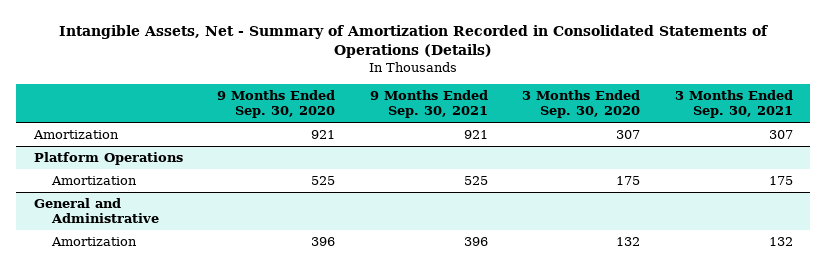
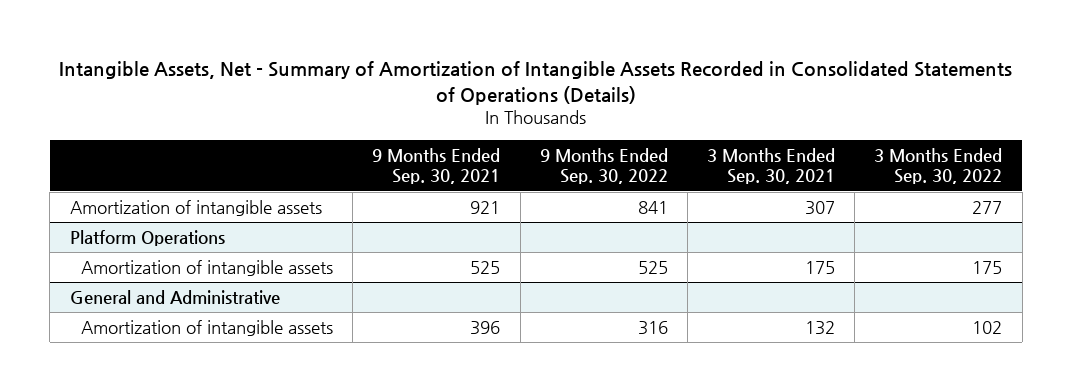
- Intangible Assets, Net - Summary of Amortization Recorded in Consolidated Statements of Operations (Details)
+ Intangible Assets, Net - Summary of Amortization of Intangible Assets Recorded in Consolidated Statements of Operations (Details)
- | 9 Months Ended Sep. 30, 2020 | 9 Months Ended Sep. 30, 2021 | 3 Months Ended Sep. 30, 2020 | 3 Months Ended Sep. 30, 2021
+ | 9 Months Ended Sep. 30, 2021 | 9 Months Ended Sep. 30, 2022 | 3 Months Ended Sep. 30, 2021 | 3 Months Ended Sep. 30, 2022
- Amortization | 921 | 921 | 307 | 307
+ Amortization of intangible assets | 921 | 841 | 307 | 277
@ Platform Operations
- Amortization | 525 | 525 | 175 | 175
+ Amortization of intangible assets | 525 | 525 | 175 | 175
@ General and Administrative
- Amortization | 396 | 396 | 132 | 132
+ Amortization of intangible assets | 396 | 316 | 132 | 102

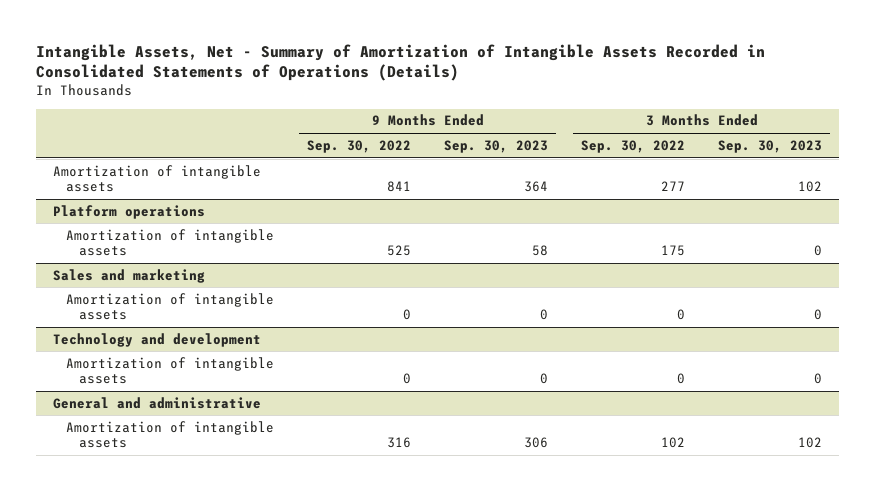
- | 9 Months Ended Sep. 30, 2021 | 9 Months Ended Sep. 30, 2022 | 3 Months Ended Sep. 30, 2021 | 3 Months Ended Sep. 30, 2022
+ | 9 Months Ended Sep. 30, 2022 | 9 Months Ended Sep. 30, 2023 | 3 Months Ended Sep. 30, 2022 | 3 Months Ended Sep. 30, 2023
- Platform Operations
+ Platform operations
- General and Administrative
+ Sales and marketing
+ Amortization of intangible assets | 0 | 0 | 0 | 0
+ Technology and development
+ Amortization of intangible assets | 0 | 0 | 0 | 0
+ General and administrative

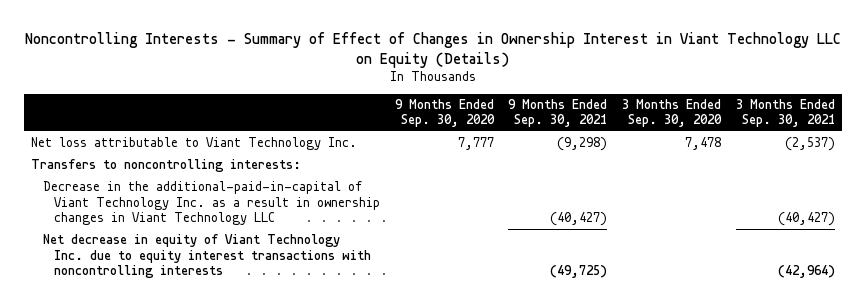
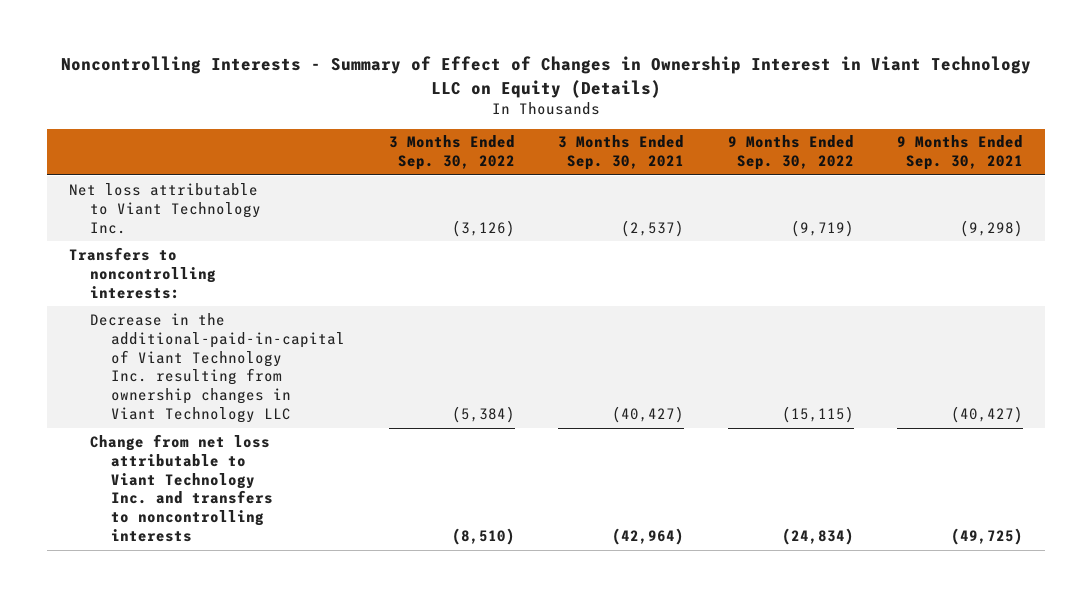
- | 9 Months Ended Sep. 30, 2020 | 9 Months Ended Sep. 30, 2021 | 3 Months Ended Sep. 30, 2020 | 3 Months Ended Sep. 30, 2021
+ | 3 Months Ended Sep. 30, 2022 | 3 Months Ended Sep. 30, 2021 | 9 Months Ended Sep. 30, 2022 | 9 Months Ended Sep. 30, 2021
- Decrease in the additional-paid-in-capital of Viant Technology Inc. as a result in ownership changes in Viant Technology LLC | | (40,427) | | (40,427)
- Net decrease in equity of Viant Technology Inc. due to equity interest transactions with noncontrolling interests | | (49,725) | | (42,964)
+ Decrease in the additional-paid-in-capital of Viant Technology Inc. resulting from ownership changes in Viant Technology LLC | (5,384) | (40,427) | (15,115) | (40,427)
+ Change from net loss attributable to Viant Technology Inc. and transfers to noncontrolling interests | (8,510) | (42,964) | (24,834) | (49,725)

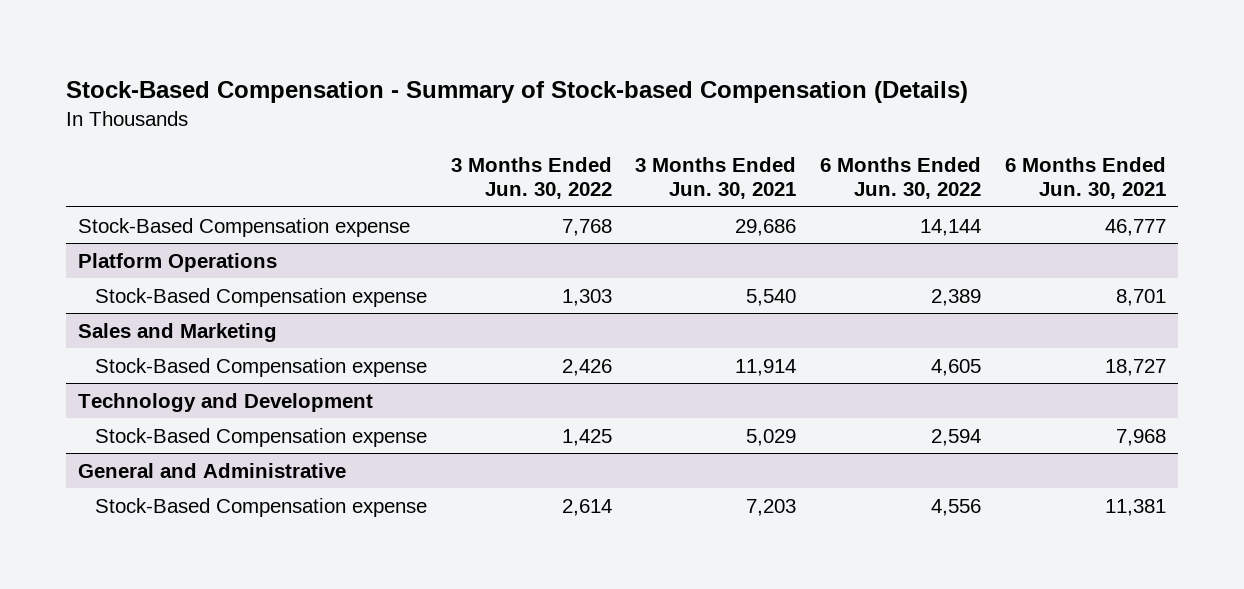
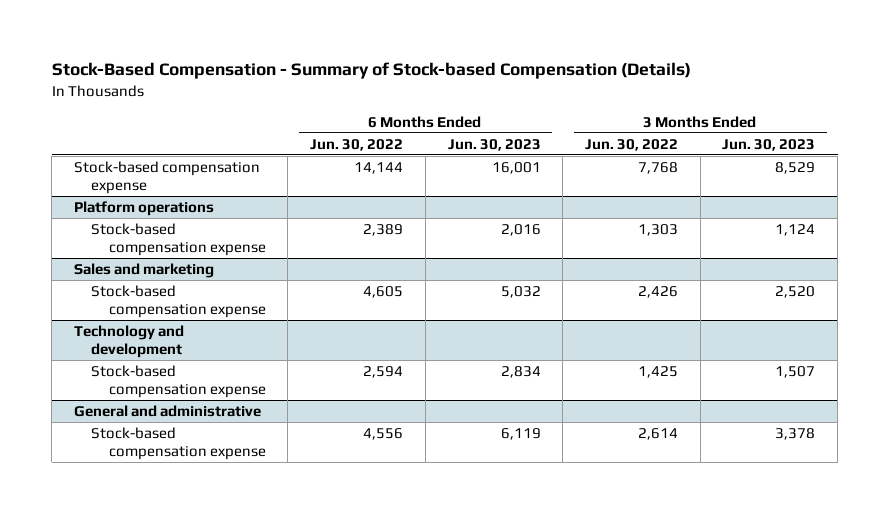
- | 3 Months Ended Jun. 30, 2022 | 3 Months Ended Jun. 30, 2021 | 6 Months Ended Jun. 30, 2022 | 6 Months Ended Jun. 30, 2021
+ | 6 Months Ended Jun. 30, 2022 | 6 Months Ended Jun. 30, 2023 | 3 Months Ended Jun. 30, 2022 | 3 Months Ended Jun. 30, 2023
- Stock-Based Compensation expense | 7,768 | 29,686 | 14,144 | 46,777
- Platform Operations
- Stock-Based Compensation expense | 1,303 | 5,540 | 2,389 | 8,701
- Sales and Marketing
- Stock-Based Compensation expense | 2,426 | 11,914 | 4,605 | 18,727
- Technology and Development
- Stock-Based Compensation expense | 1,425 | 5,029 | 2,594 | 7,968
- General and Administrative
- Stock-Based Compensation expense | 2,614 | 7,203 | 4,556 | 11,381
+ Stock-based compensation expense | 14,144 | 16,001 | 7,768 | 8,529
+ Platform operations
+ Stock-based compensation expense | 2,389 | 2,016 | 1,303 | 1,124
+ Sales and marketing
+ Stock-based compensation expense | 4,605 | 5,032 | 2,426 | 2,520
+ Technology and development
+ Stock-based compensation expense | 2,594 | 2,834 | 1,425 | 1,507
+ General and administrative
+ Stock-based compensation expense | 4,556 | 6,119 | 2,614 | 3,378

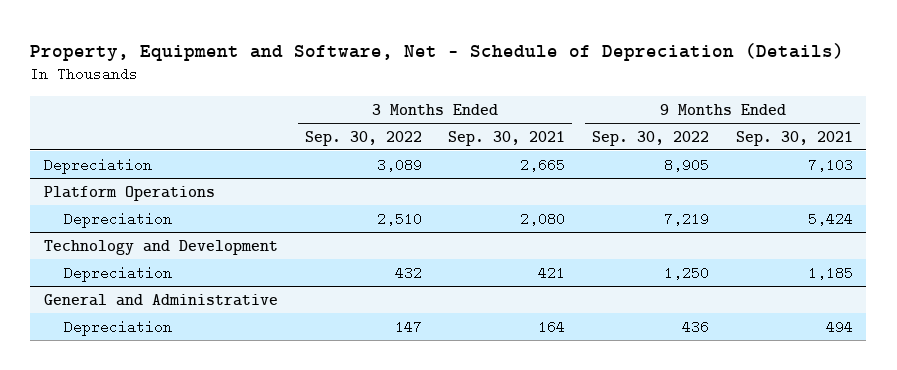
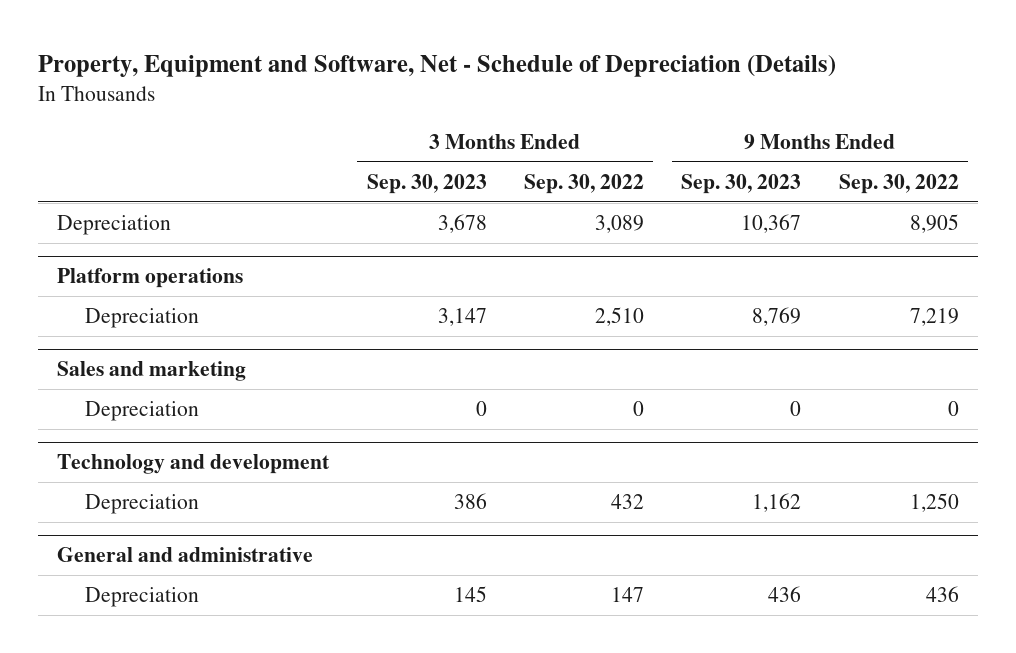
- | 3 Months Ended Sep. 30, 2022 | 3 Months Ended Sep. 30, 2021 | 9 Months Ended Sep. 30, 2022 | 9 Months Ended Sep. 30, 2021
+ | 3 Months Ended Sep. 30, 2023 | 3 Months Ended Sep. 30, 2022 | 9 Months Ended Sep. 30, 2023 | 9 Months Ended Sep. 30, 2022
- Platform Operations
+ Platform operations
- Technology and Development
+ Sales and marketing
+ Depreciation | 0 | 0 | 0 | 0
+ Technology and development
- General and Administrative
+ General and administrative

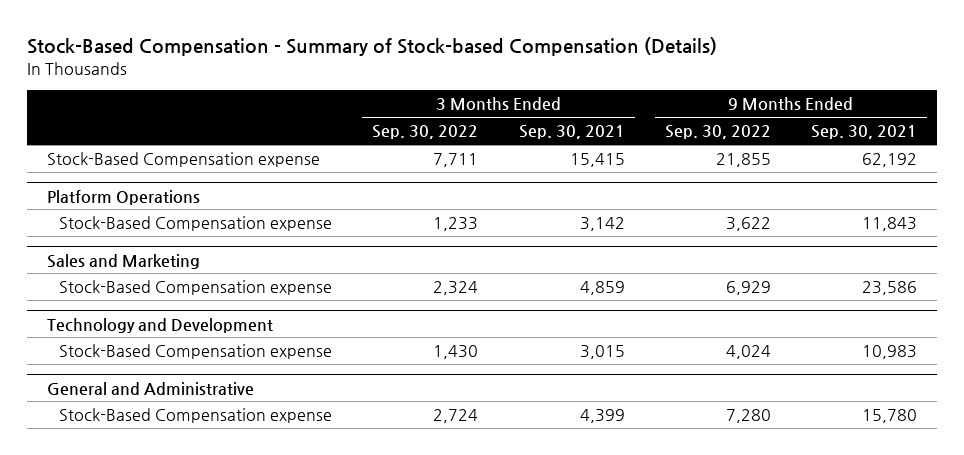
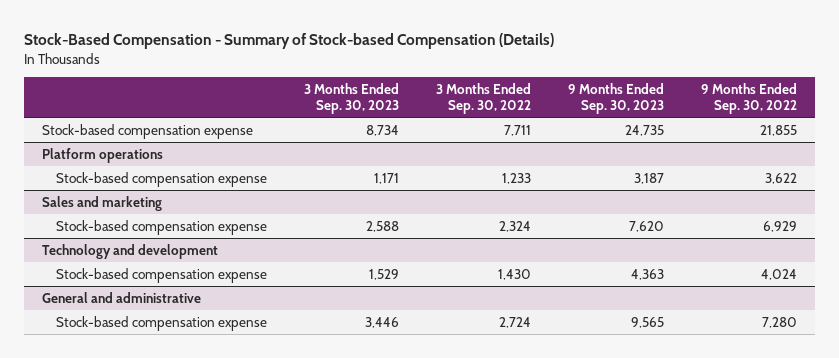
- | 3 Months Ended Sep. 30, 2022 | 3 Months Ended Sep. 30, 2021 | 9 Months Ended Sep. 30, 2022 | 9 Months Ended Sep. 30, 2021
+ | 3 Months Ended Sep. 30, 2023 | 3 Months Ended Sep. 30, 2022 | 9 Months Ended Sep. 30, 2023 | 9 Months Ended Sep. 30, 2022
- Stock-Based Compensation expense | 7,711 | 15,415 | 21,855 | 62,192
- Platform Operations
- Stock-Based Compensation expense | 1,233 | 3,142 | 3,622 | 11,843
- Sales and Marketing
- Stock-Based Compensation expense | 2,324 | 4,859 | 6,929 | 23,586
- Technology and Development
- Stock-Based Compensation expense | 1,430 | 3,015 | 4,024 | 10,983
- General and Administrative
- Stock-Based Compensation expense | 2,724 | 4,399 | 7,280 | 15,780
+ Stock-based compensation expense | 8,734 | 7,711 | 24,735 | 21,855
+ Platform operations
+ Stock-based compensation expense | 1,171 | 1,233 | 3,187 | 3,622
+ Sales and marketing
+ Stock-based compensation expense | 2,588 | 2,324 | 7,620 | 6,929
+ Technology and development
+ Stock-based compensation expense | 1,529 | 1,430 | 4,363 | 4,024
+ General and administrative
+ Stock-based compensation expense | 3,446 | 2,724 | 9,565 | 7,280

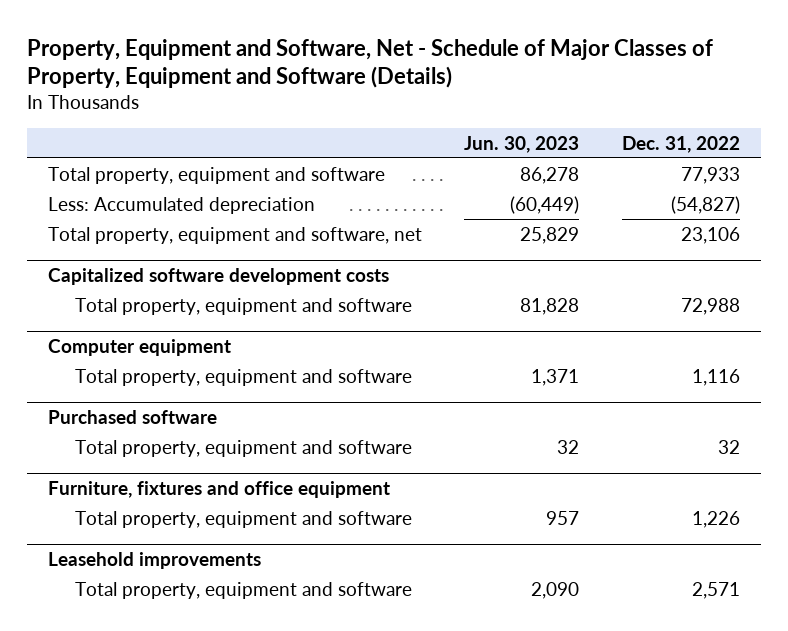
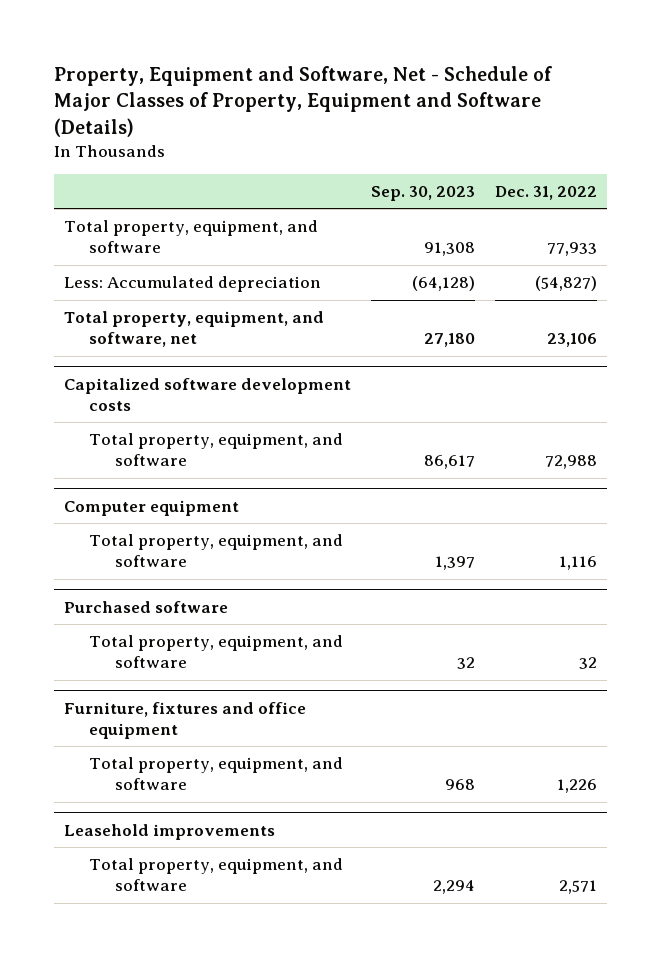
- | Jun. 30, 2023 | Dec. 31, 2022
+ | Sep. 30, 2023 | Dec. 31, 2022
- Total property, equipment and software | 86,278 | 77,933
+ Total property, equipment, and software | 91,308 | 77,933
- Total property, equipment and software, net | 25,829 | 23,106
+ Total property, equipment, and software, net | 27,180 | 23,106
@ Capitalized software development costs
- Total property, equipment and software | 81,828 | 72,988
+ Total property, equipment, and software | 86,617 | 72,988
@ Computer equipment
- Total property, equipment and software | 1,371 | 1,116
+ Total property, equipment, and software | 1,397 | 1,116
@ Purchased software
- Total property, equipment and software | 32 | 32
+ Total property, equipment, and software | 32 | 32
@ Furniture, fixtures and office equipment
- Total property, equipment and software | 957 | 1,226
+ Total property, equipment, and software | 968 | 1,226
@ Leasehold improvements
- Total property, equipment and software | 2,090 | 2,571
+ Total property, equipment, and software | 2,294 | 2,571

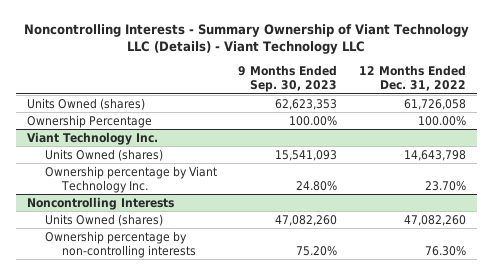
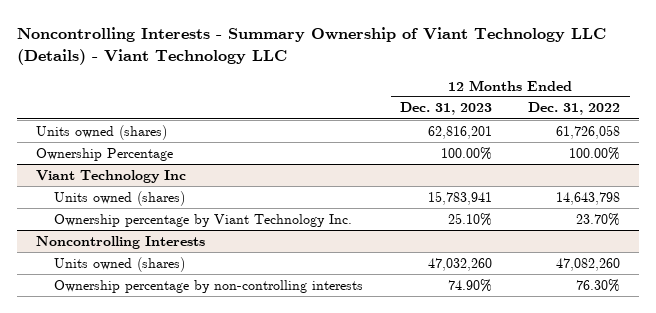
- | 9 Months Ended Sep. 30, 2023 | 12 Months Ended Dec. 31, 2022
+ | 12 Months Ended Dec. 31, 2023 | 12 Months Ended Dec. 31, 2022
- Units Owned (shares) | 62,623,353 | 61,726,058
+ Units owned (shares) | 62,816,201 | 61,726,058
- Viant Technology Inc.
- Units Owned (shares) | 15,541,093 | 14,643,798
+ Viant Technology Inc
+ Units owned (shares) | 15,783,941 | 14,643,798
@ Noncontrolling Interests
- Units Owned (shares) | 47,082,260 | 47,082,260
+ Units owned (shares) | 47,032,260 | 47,082,260

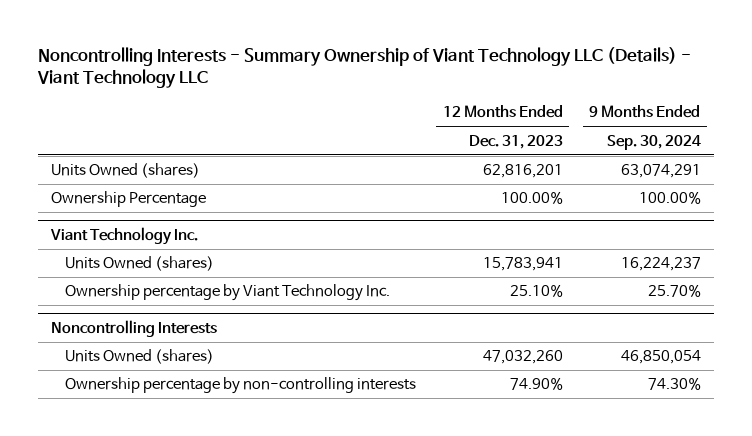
- | 12 Months Ended Dec. 31, 2023 | 12 Months Ended Dec. 31, 2022
+ | 12 Months Ended Dec. 31, 2023 | 9 Months Ended Sep. 30, 2024
- Units owned (shares) | 62,816,201 | 61,726,058
+ Units Owned (shares) | 62,816,201 | 63,074,291
- Viant Technology Inc
- Units owned (shares) | 15,783,941 | 14,643,798
+ Viant Technology Inc.
+ Units Owned (shares) | 15,783,941 | 16,224,237
@ Noncontrolling Interests
- Units owned (shares) | 47,032,260 | 47,082,260
+ Units Owned (shares) | 47,032,260 | 46,850,054

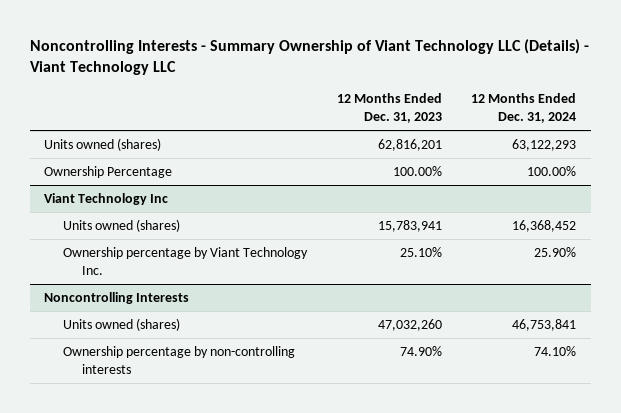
- | 12 Months Ended Dec. 31, 2023 | 9 Months Ended Sep. 30, 2024
+ | 12 Months Ended Dec. 31, 2023 | 12 Months Ended Dec. 31, 2024
- Units Owned (shares) | 62,816,201 | 63,074,291
+ Units owned (shares) | 62,816,201 | 63,122,293
- Viant Technology Inc.
- Units Owned (shares) | 15,783,941 | 16,224,237
+ Viant Technology Inc
+ Units owned (shares) | 15,783,941 | 16,368,452
@ Noncontrolling Interests
- Units Owned (shares) | 47,032,260 | 46,850,054
+ Units owned (shares) | 47,032,260 | 46,753,841

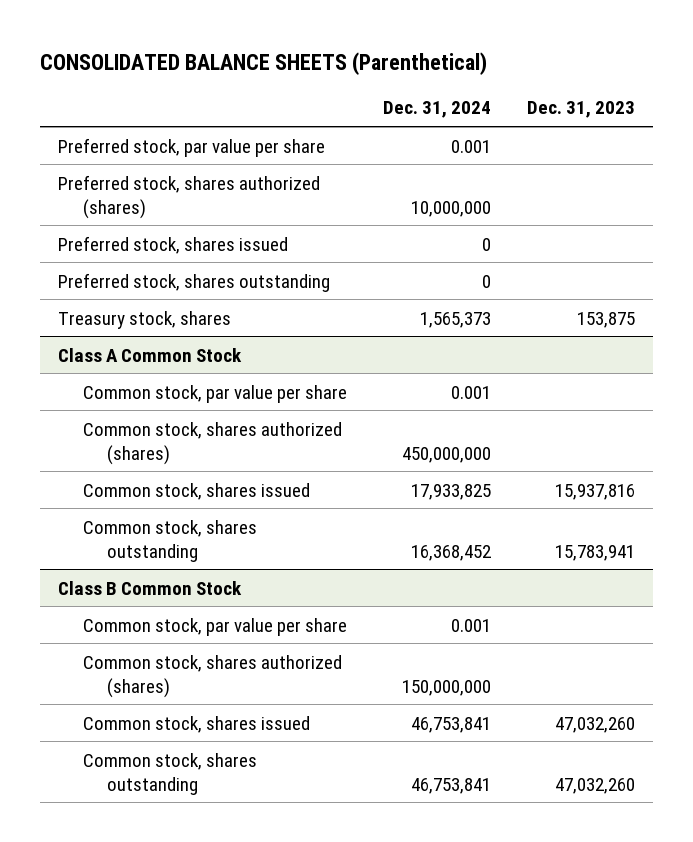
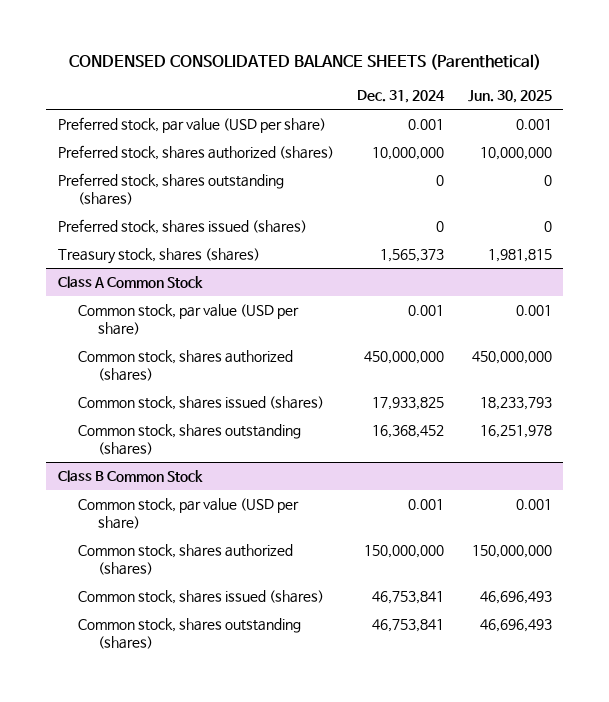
- CONSOLIDATED BALANCE SHEETS (Parenthetical)
+ CONDENSED CONSOLIDATED BALANCE SHEETS (Parenthetical)
- | Dec. 31, 2024 | Dec. 31, 2023
+ | Dec. 31, 2024 | Jun. 30, 2025
- Preferred stock, par value per share | 0.001 |
+ Preferred stock, par value (USD per share) | 0.001 | 0.001
- Preferred stock, shares issued | 0 |
- Preferred stock, shares outstanding | 0 |
- Treasury stock, shares | 1,565,373 | 153,875
+ Preferred stock, shares outstanding (shares) | 0 | 0
+ Preferred stock, shares issued (shares) | 0 | 0
+ Treasury stock, shares (shares) | 1,565,373 | 1,981,815
@ Class A Common Stock
- Common stock, par value per share | 0.001 |
+ Common stock, par value (USD per share) | 0.001 | 0.001
- Common stock, shares issued | 17,933,825 | 15,937,816
- Common stock, shares outstanding | 16,368,452 | 15,783,941
+ Common stock, shares issued (shares) | 17,933,825 | 18,233,793
+ Common stock, shares outstanding (shares) | 16,368,452 | 16,251,978
@ Class B Common Stock
- Common stock, par value per share | 0.001 |
+ Common stock, par value (USD per share) | 0.001 | 0.001
- Common stock, shares issued | 46,753,841 | 47,032,260
- Common stock, shares outstanding | 46,753,841 | 47,032,260
+ Common stock, shares issued (shares) | 46,753,841 | 46,696,493
+ Common stock, shares outstanding (shares) | 46,753,841 | 46,696,493

